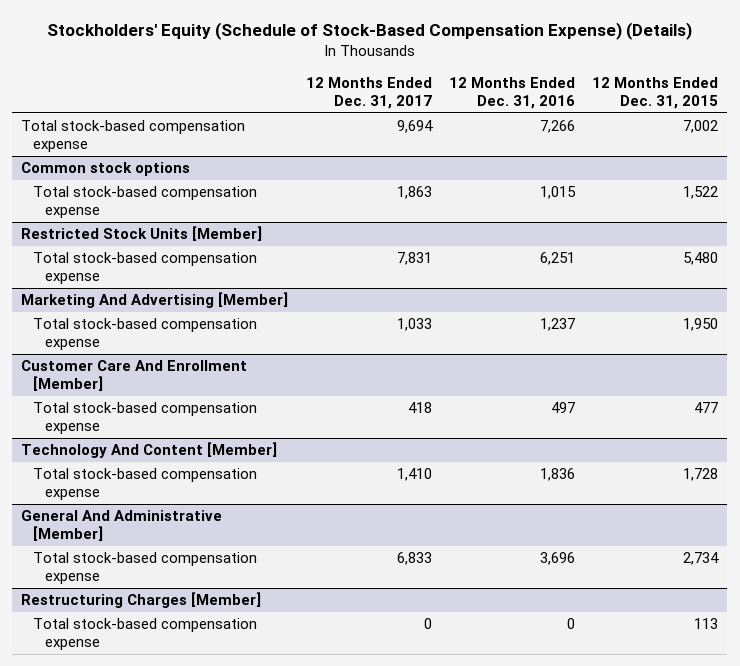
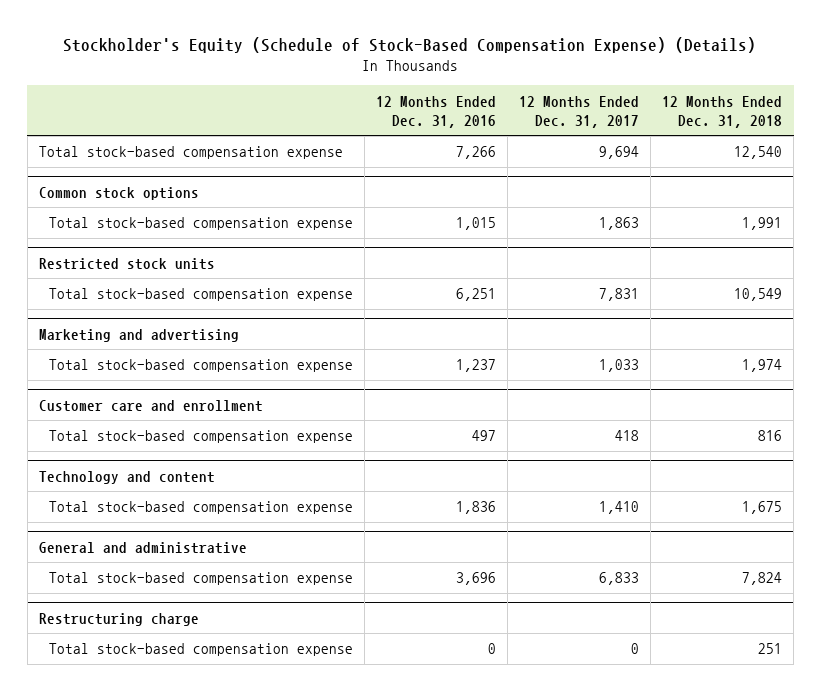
- Stockholders' Equity (Schedule of Stock-Based Compensation Expense) (Details)
+ Stockholder's Equity (Schedule of Stock-Based Compensation Expense) (Details)
- | 12 Months Ended Dec. 31, 2017 | 12 Months Ended Dec. 31, 2016 | 12 Months Ended Dec. 31, 2015
+ | 12 Months Ended Dec. 31, 2016 | 12 Months Ended Dec. 31, 2017 | 12 Months Ended Dec. 31, 2018
- Restricted Stock Units [Member]
+ Restricted stock units
- Marketing And Advertising [Member]
+ Marketing and advertising
- Customer Care And Enrollment [Member]
+ Customer care and enrollment
- Technology And Content [Member]
+ Technology and content
- General And Administrative [Member]
+ General and administrative
- Restructuring Charges [Member]
+ Restructuring charge

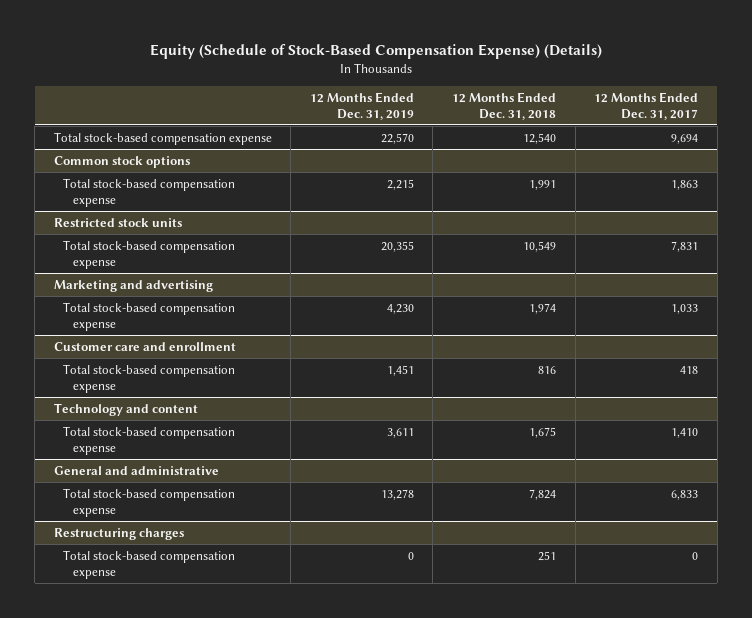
- Stockholder's Equity (Schedule of Stock-Based Compensation Expense) (Details)
+ Equity (Schedule of Stock-Based Compensation Expense) (Details)
- | 12 Months Ended Dec. 31, 2016 | 12 Months Ended Dec. 31, 2017 | 12 Months Ended Dec. 31, 2018
+ | 12 Months Ended Dec. 31, 2019 | 12 Months Ended Dec. 31, 2018 | 12 Months Ended Dec. 31, 2017
- Restructuring charge
+ Restructuring charges

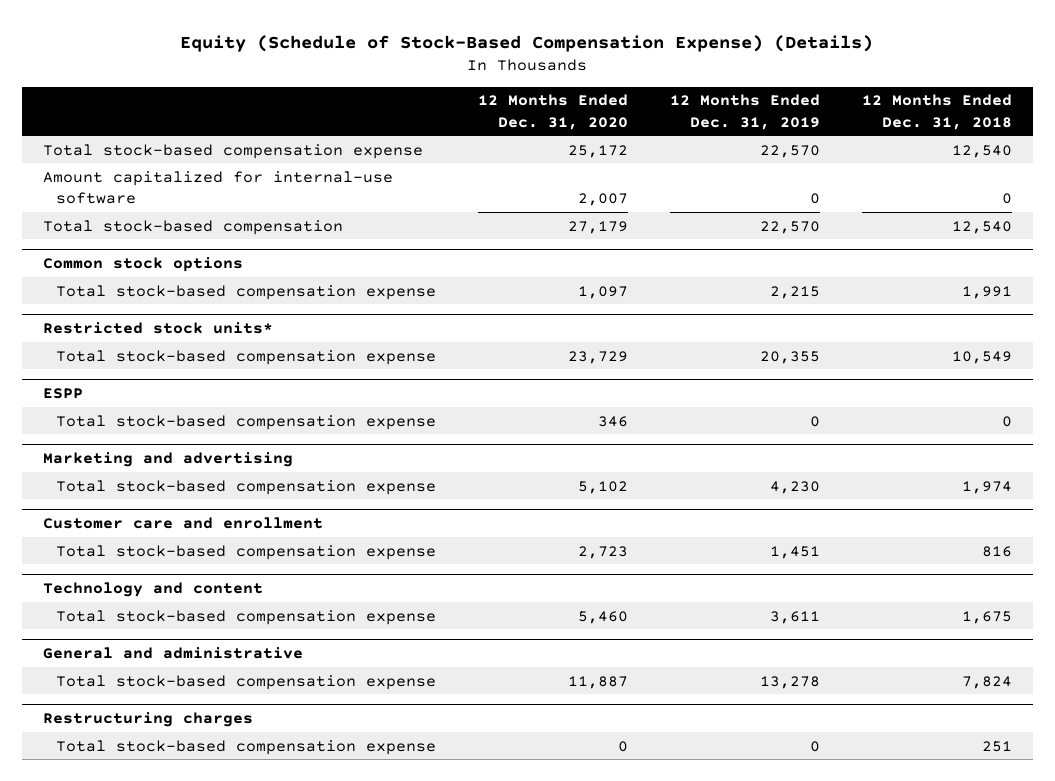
- | 12 Months Ended Dec. 31, 2019 | 12 Months Ended Dec. 31, 2018 | 12 Months Ended Dec. 31, 2017
+ | 12 Months Ended Dec. 31, 2020 | 12 Months Ended Dec. 31, 2019 | 12 Months Ended Dec. 31, 2018
+ Amount capitalized for internal-use software | 2,007 | 0 | 0
+ Total stock-based compensation | 27,179 | 22,570 | 12,540
- Restricted stock units
+ Restricted stock units*
+ ESPP
+ Total stock-based compensation expense | 346 | 0 | 0

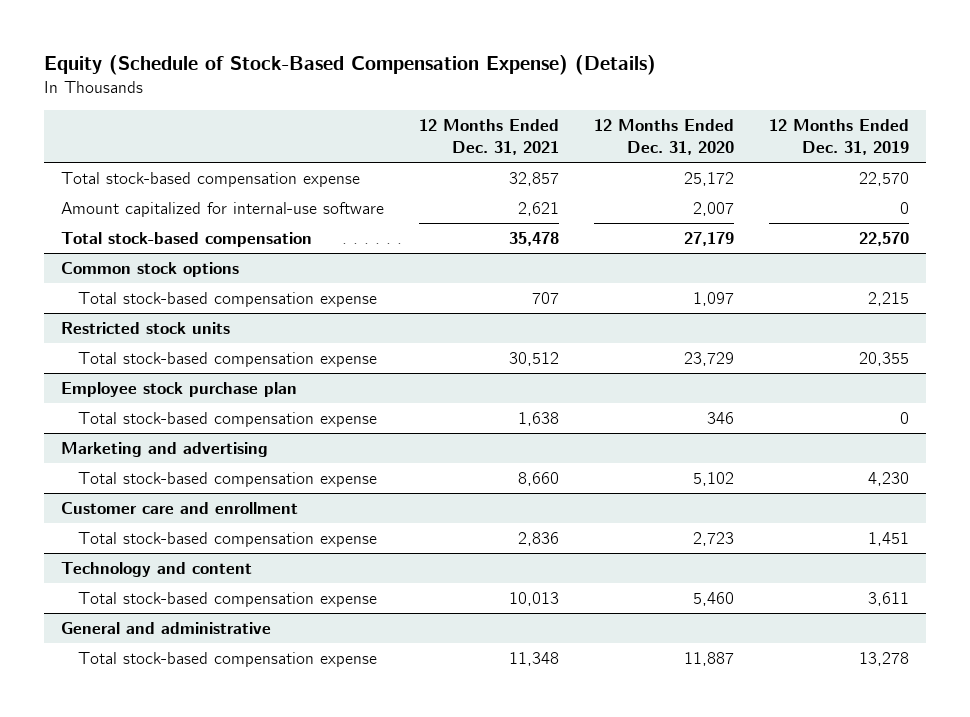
- | 12 Months Ended Dec. 31, 2020 | 12 Months Ended Dec. 31, 2019 | 12 Months Ended Dec. 31, 2018
+ | 12 Months Ended Dec. 31, 2021 | 12 Months Ended Dec. 31, 2020 | 12 Months Ended Dec. 31, 2019
- Restricted stock units*
+ Restricted stock units
- ESPP
+ Employee stock purchase plan
- Restructuring charges
- Total stock-based compensation expense | 0 | 0 | 251

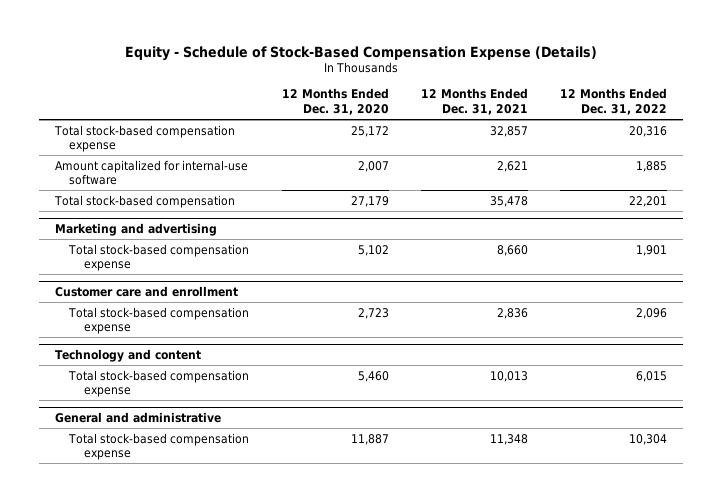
- Equity (Schedule of Stock-Based Compensation Expense) (Details)
+ Equity - Schedule of Stock-Based Compensation Expense (Details)
- | 12 Months Ended Dec. 31, 2021 | 12 Months Ended Dec. 31, 2020 | 12 Months Ended Dec. 31, 2019
+ | 12 Months Ended Dec. 31, 2020 | 12 Months Ended Dec. 31, 2021 | 12 Months Ended Dec. 31, 2022
- Common stock options
- Total stock-based compensation expense | 707 | 1,097 | 2,215
- Restricted stock units
- Total stock-based compensation expense | 30,512 | 23,729 | 20,355
- Employee stock purchase plan
- Total stock-based compensation expense | 1,638 | 346 | 0

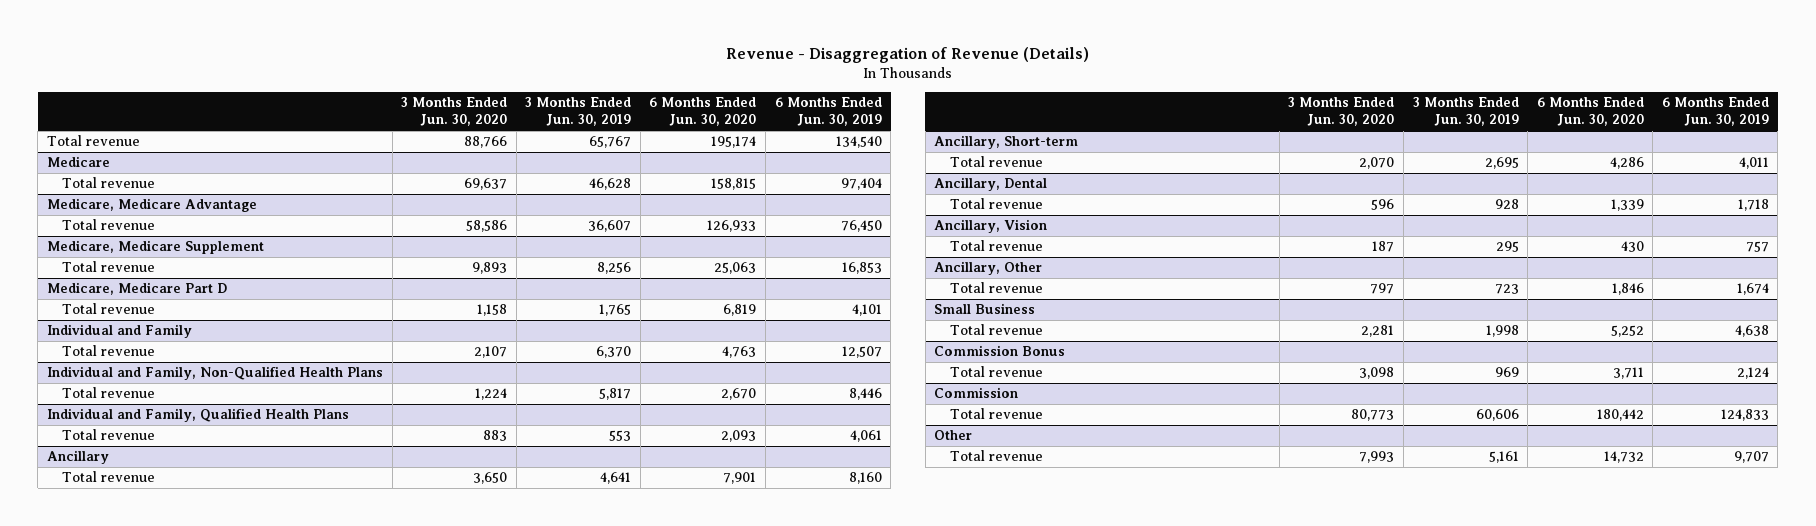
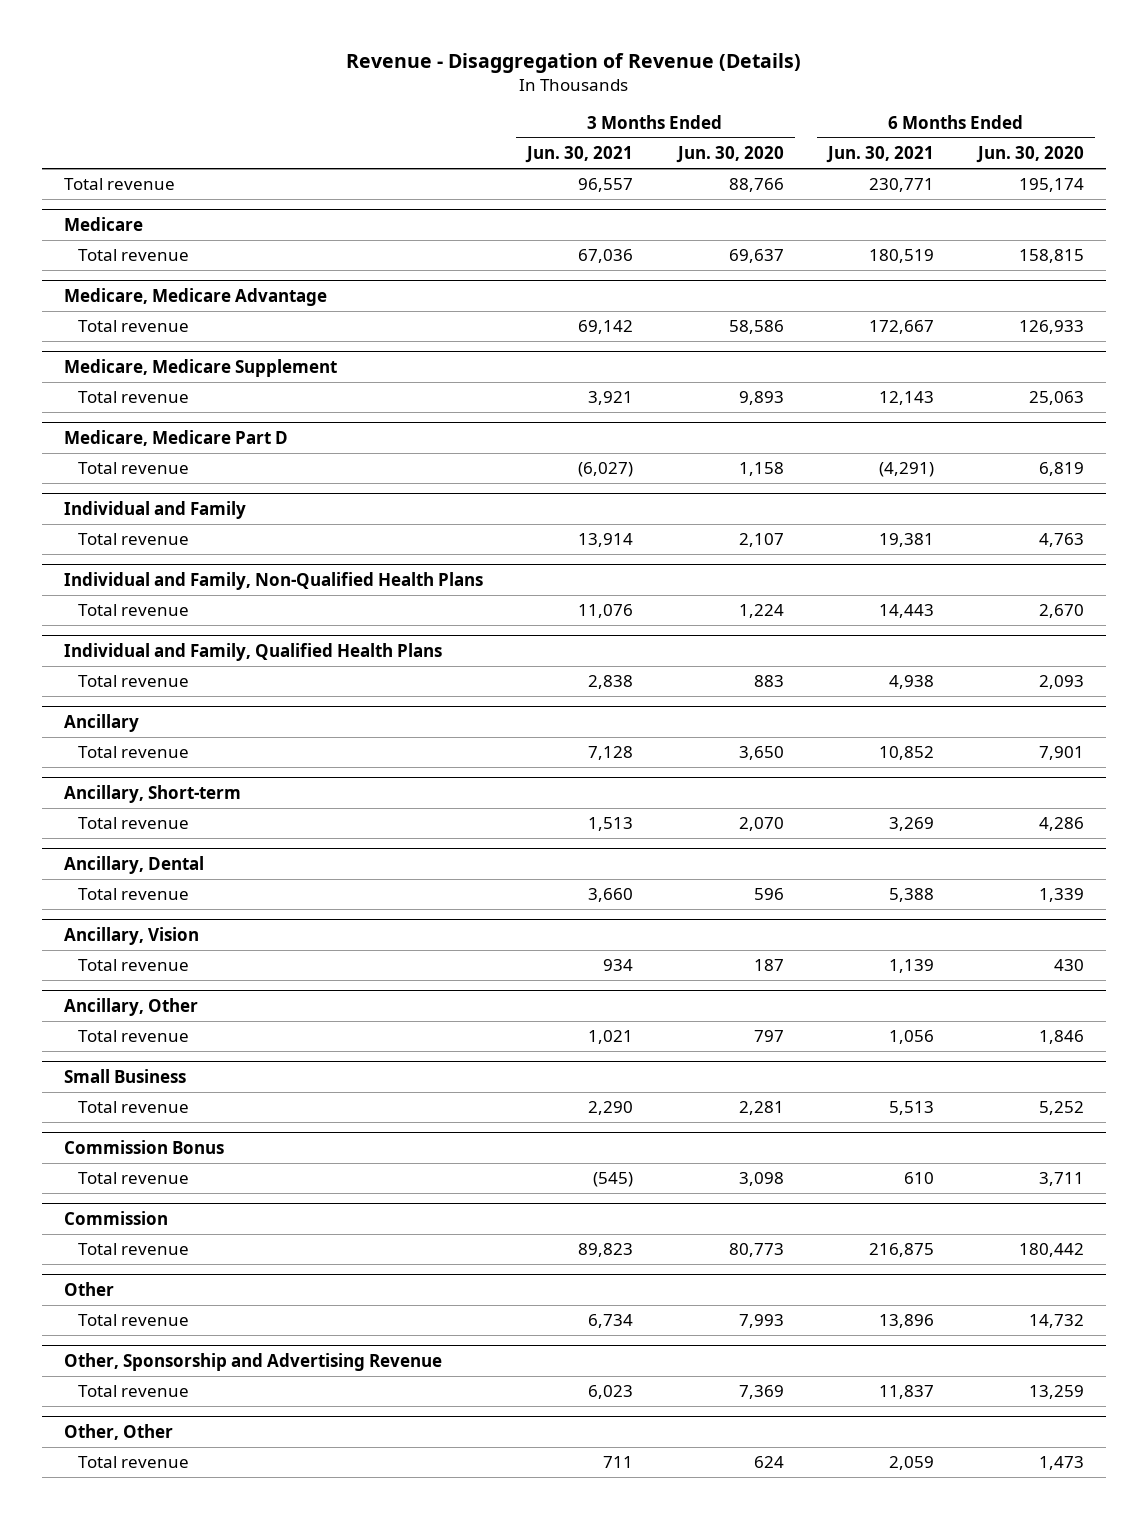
- | 3 Months Ended Jun. 30, 2020 | 3 Months Ended Jun. 30, 2019 | 6 Months Ended Jun. 30, 2020 | 6 Months Ended Jun. 30, 2019
+ | 3 Months Ended Jun. 30, 2021 | 3 Months Ended Jun. 30, 2020 | 6 Months Ended Jun. 30, 2021 | 6 Months Ended Jun. 30, 2020
+ Other, Sponsorship and Advertising Revenue
+ Total revenue | 6,023 | 7,369 | 11,837 | 13,259
+ Other, Other
+ Total revenue | 711 | 624 | 2,059 | 1,473

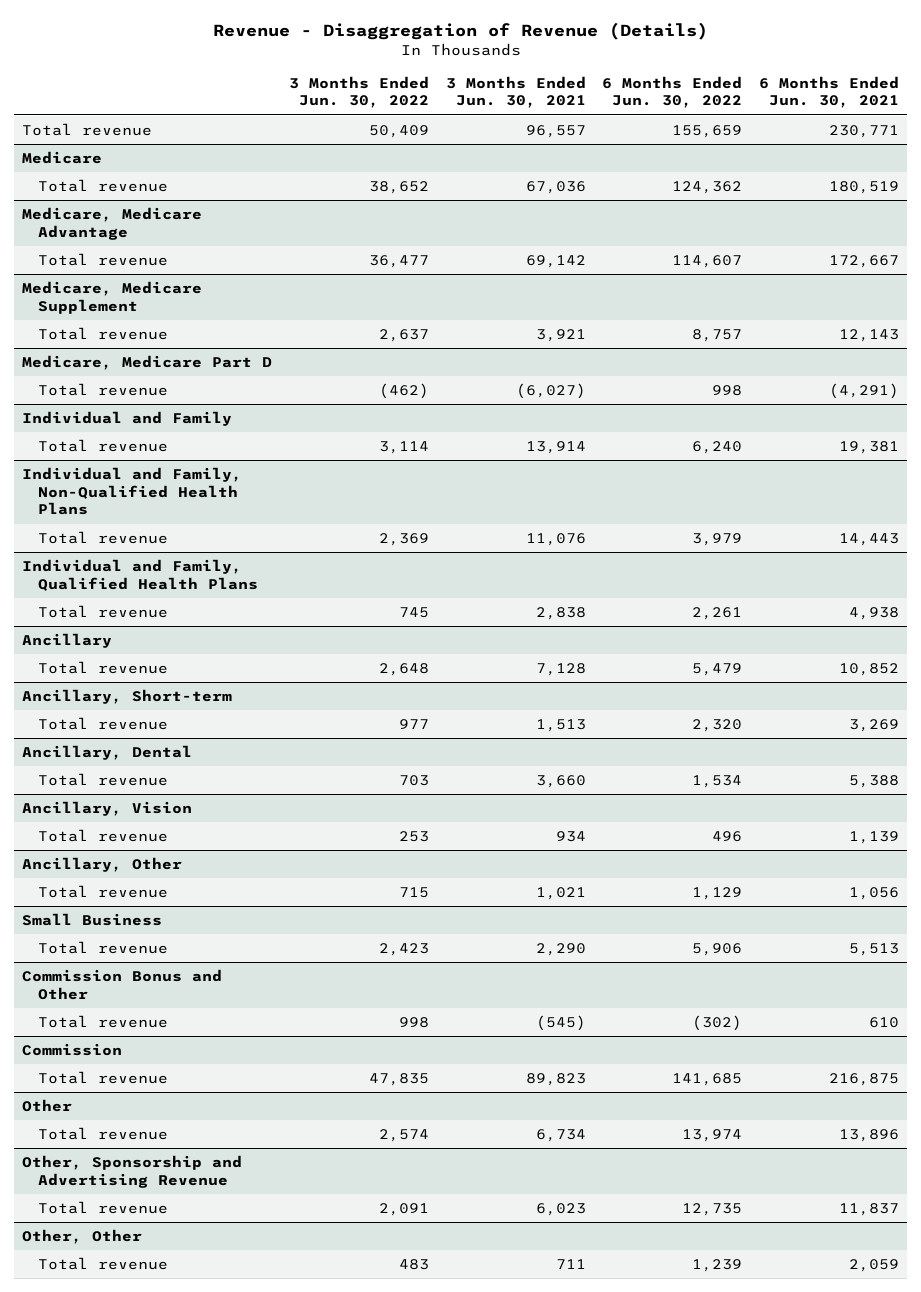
- | 3 Months Ended Jun. 30, 2021 | 3 Months Ended Jun. 30, 2020 | 6 Months Ended Jun. 30, 2021 | 6 Months Ended Jun. 30, 2020
+ | 3 Months Ended Jun. 30, 2022 | 3 Months Ended Jun. 30, 2021 | 6 Months Ended Jun. 30, 2022 | 6 Months Ended Jun. 30, 2021
- Commission Bonus
+ Commission Bonus and Other

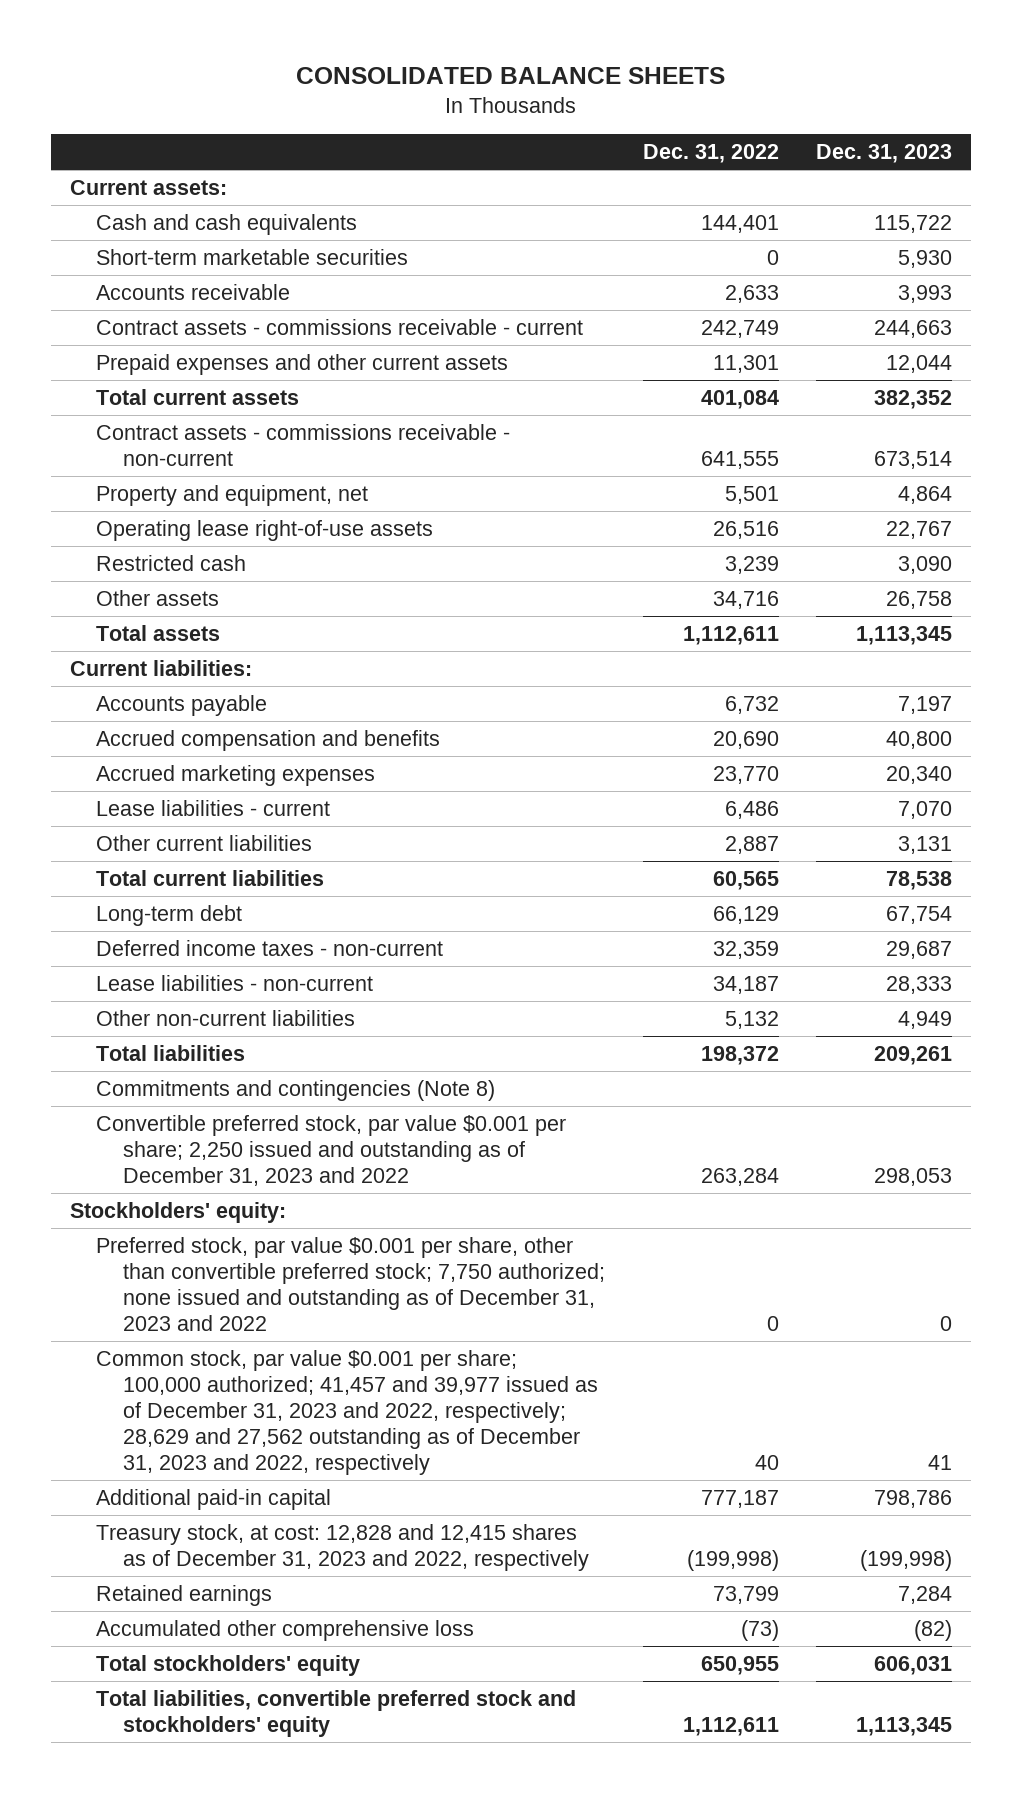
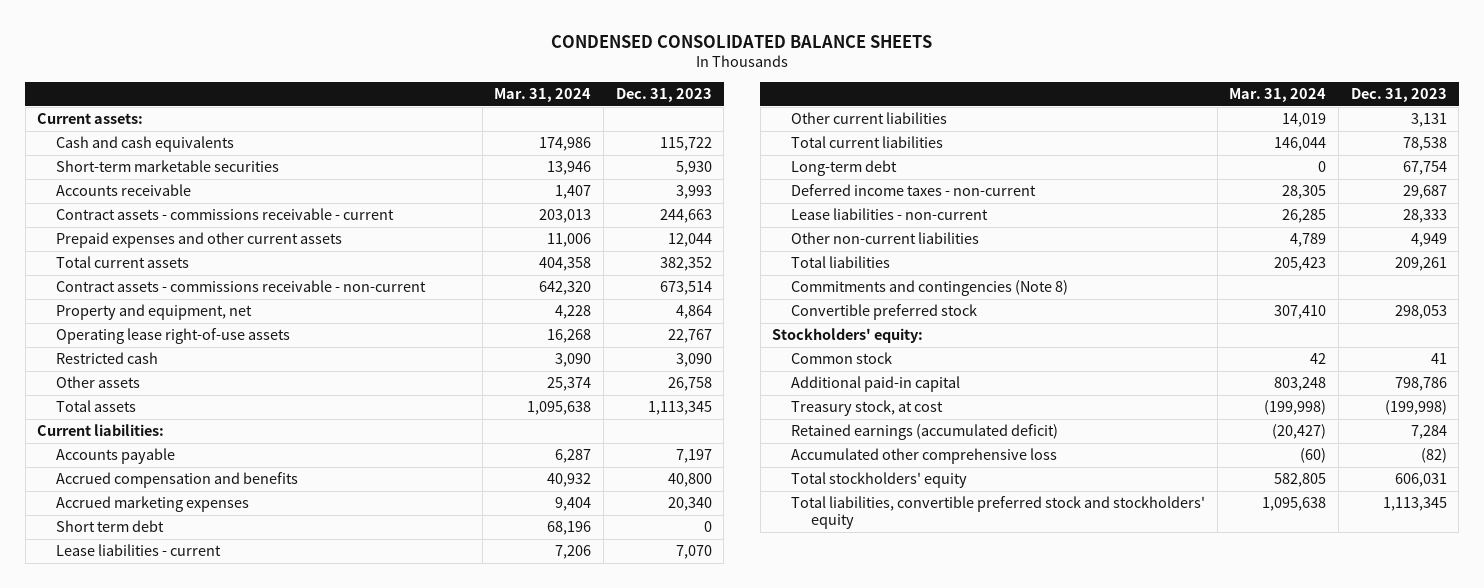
- CONSOLIDATED BALANCE SHEETS
+ CONDENSED CONSOLIDATED BALANCE SHEETS
- | Dec. 31, 2022 | Dec. 31, 2023
+ | Mar. 31, 2024 | Dec. 31, 2023
+ Short term debt | 68,196 | 0
- Convertible preferred stock, par value $0.001 per share; 2,250 issued and outstanding as of December 31, 2023 and 2022 | 263,284 | 298,053
+ Convertible preferred stock | 307,410 | 298,053
- Preferred stock, par value $0.001 per share, other than convertible preferred stock; 7,750 authorized; none issued and outstanding as of December 31, 2023 and 2022 | 0 | 0
- Common stock, par value $0.001 per share; 100,000 authorized; 41,457 and 39,977 issued as of December 31, 2023 and 2022, respectively; 28,629 and 27,562 outstanding as of December 31, 2023 and 2022, respectively | 40 | 41
+ Common stock | 42 | 41
- Treasury stock, at cost: 12,828 and 12,415 shares as of December 31, 2023 and 2022, respectively | (199,998) | (199,998)
- Retained earnings | 73,799 | 7,284
+ Treasury stock, at cost | (199,998) | (199,998)
+ Retained earnings (accumulated deficit) | (20,427) | 7,284

